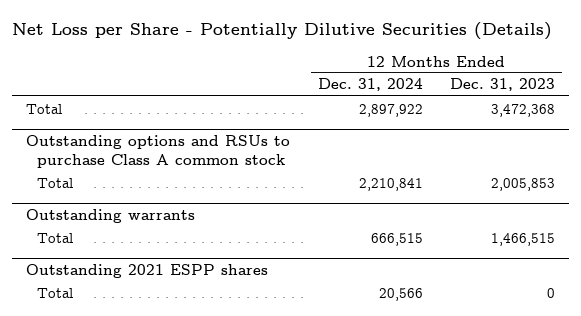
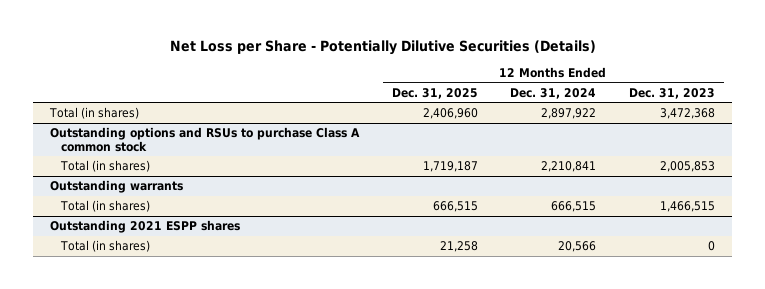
- | 12 Months Ended Dec. 31, 2024 | 12 Months Ended Dec. 31, 2023
+ | 12 Months Ended Dec. 31, 2025 | 12 Months Ended Dec. 31, 2024 | 12 Months Ended Dec. 31, 2023
- Total | 2,897,922 | 3,472,368
+ Total (in shares) | 2,406,960 | 2,897,922 | 3,472,368
@ Outstanding options and RSUs to purchase Class A common stock
- Total | 2,210,841 | 2,005,853
+ Total (in shares) | 1,719,187 | 2,210,841 | 2,005,853
@ Outstanding warrants
- Total | 666,515 | 1,466,515
+ Total (in shares) | 666,515 | 666,515 | 1,466,515
@ Outstanding 2021 ESPP shares
- Total | 20,566 | 0
+ Total (in shares) | 21,258 | 20,566 | 0

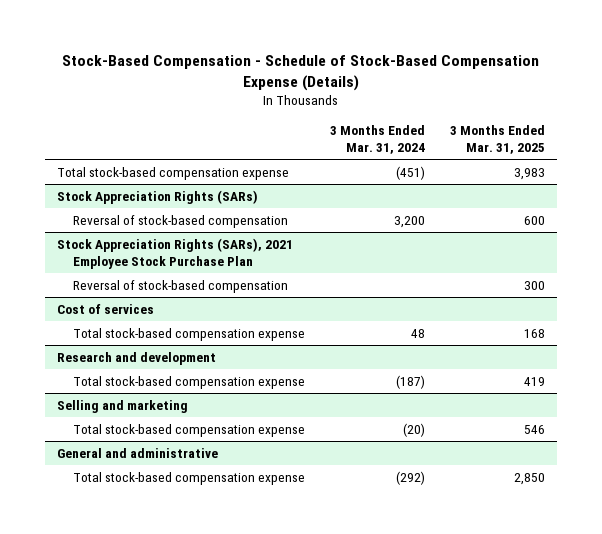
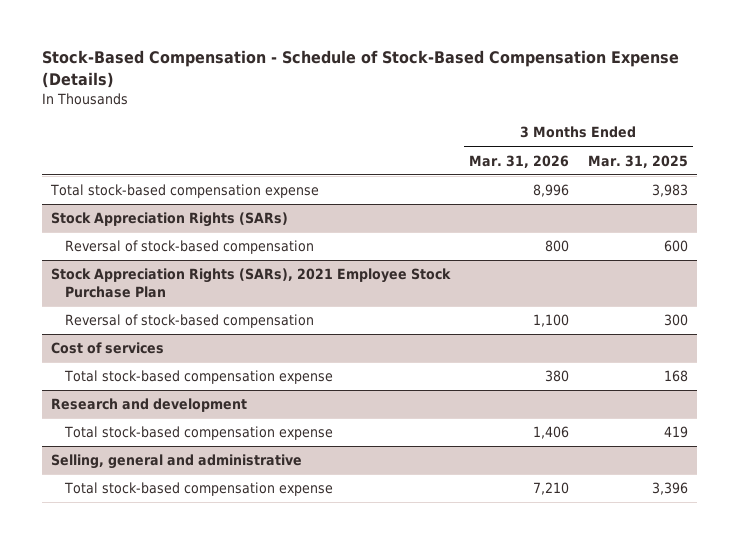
- | 3 Months Ended Mar. 31, 2024 | 3 Months Ended Mar. 31, 2025
+ | 3 Months Ended Mar. 31, 2026 | 3 Months Ended Mar. 31, 2025
- Selling and marketing
- Total stock-based compensation expense | (20) | 546
- General and administrative
- Total stock-based compensation expense | (292) | 2,850
+ Selling, general and administrative
+ Total stock-based compensation expense | 7,210 | 3,396

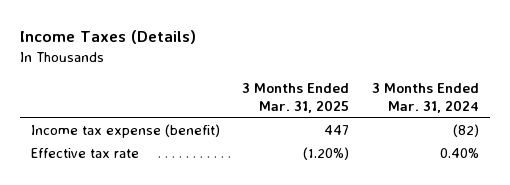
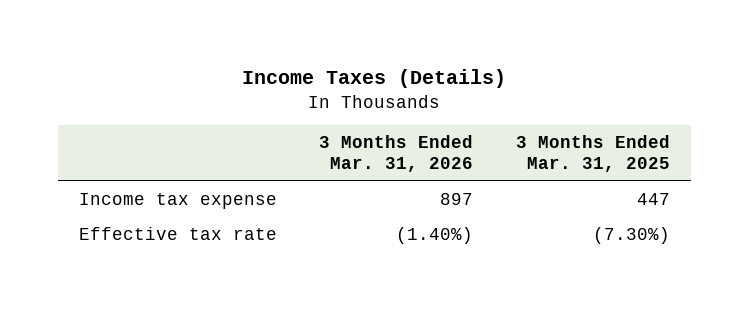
- | 3 Months Ended Mar. 31, 2025 | 3 Months Ended Mar. 31, 2024
+ | 3 Months Ended Mar. 31, 2026 | 3 Months Ended Mar. 31, 2025
- Income tax expense (benefit) | 447 | (82)
- Effective tax rate | (1.20%) | 0.40%
+ Income tax expense | 897 | 447
+ Effective tax rate | (1.40%) | (7.30%)

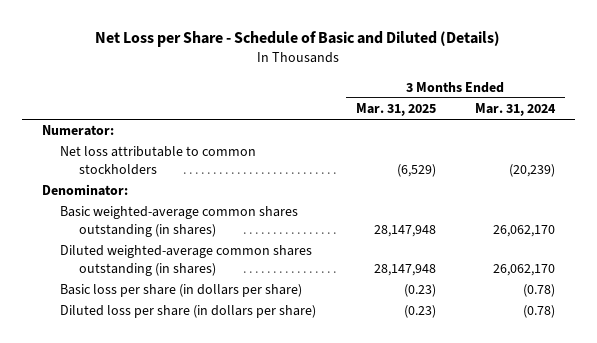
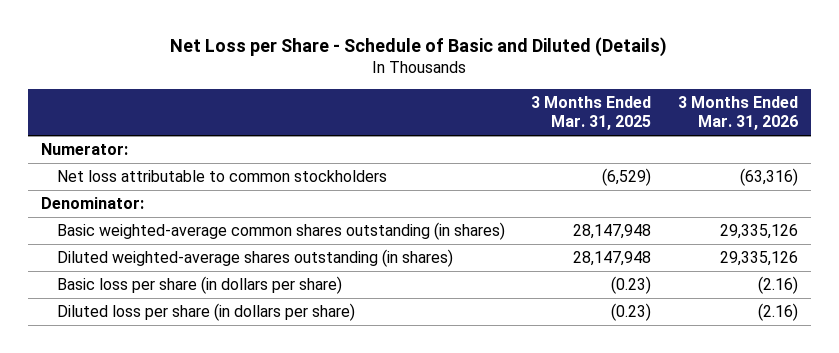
- | 3 Months Ended Mar. 31, 2025 | 3 Months Ended Mar. 31, 2024
+ | 3 Months Ended Mar. 31, 2025 | 3 Months Ended Mar. 31, 2026
- Diluted weighted-average common shares outstanding (in shares) | 28,147,948 | 26,062,170
+ Diluted weighted-average shares outstanding (in shares) | 28,147,948 | 29,335,126

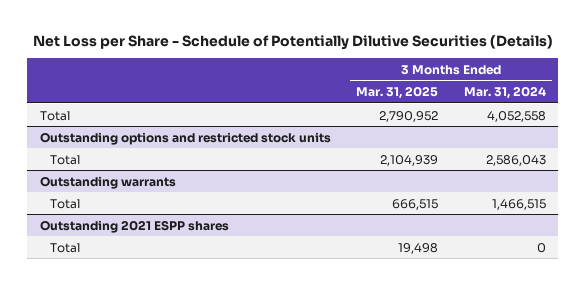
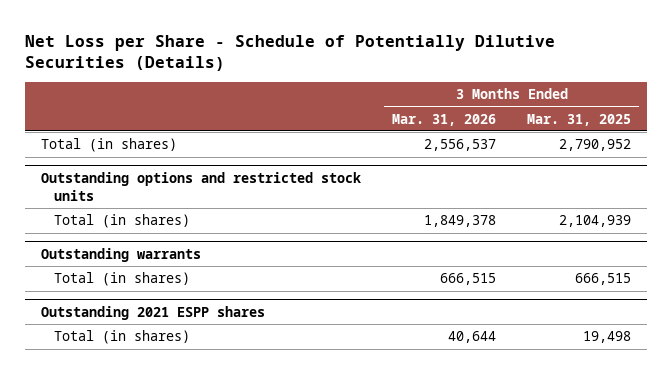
- | 3 Months Ended Mar. 31, 2025 | 3 Months Ended Mar. 31, 2024
+ | 3 Months Ended Mar. 31, 2026 | 3 Months Ended Mar. 31, 2025
- Total | 2,790,952 | 4,052,558
+ Total (in shares) | 2,556,537 | 2,790,952
@ Outstanding options and restricted stock units
- Total | 2,104,939 | 2,586,043
+ Total (in shares) | 1,849,378 | 2,104,939
@ Outstanding warrants
- Total | 666,515 | 1,466,515
+ Total (in shares) | 666,515 | 666,515
@ Outstanding 2021 ESPP shares
- Total | 19,498 | 0
+ Total (in shares) | 40,644 | 19,498

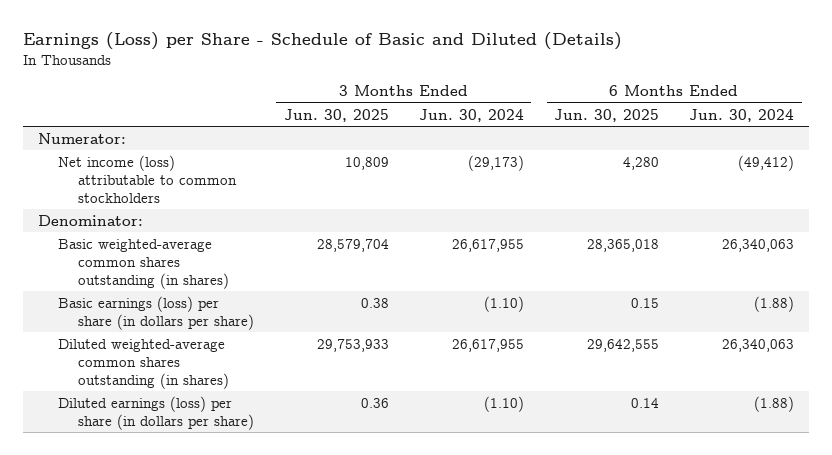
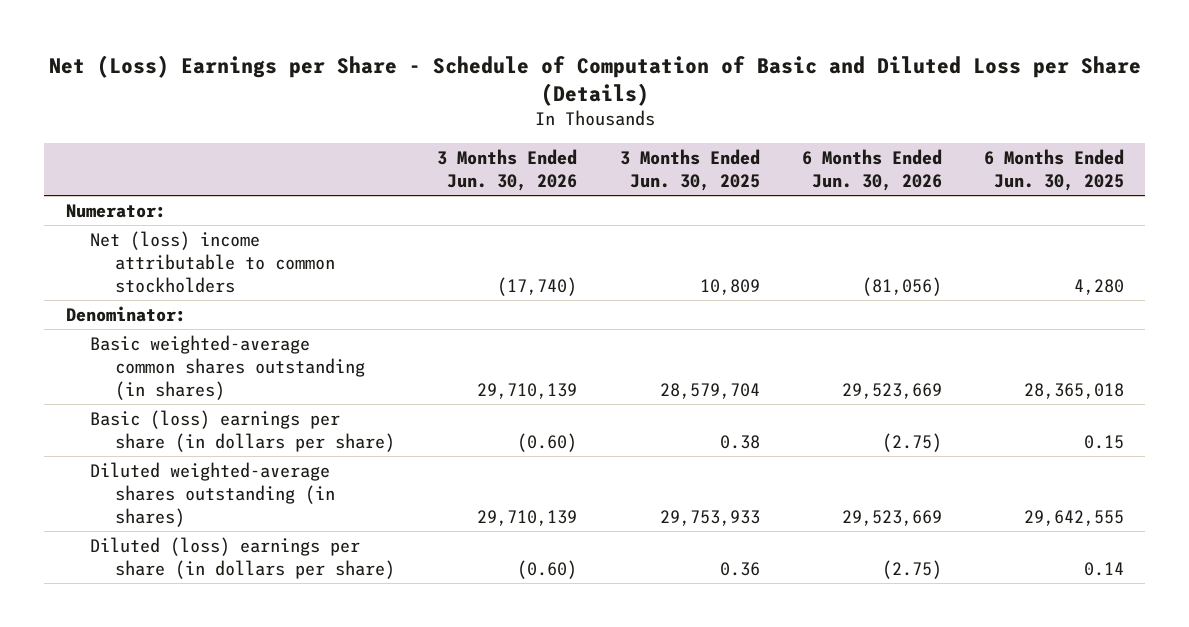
- Earnings (Loss) per Share - Schedule of Basic and Diluted (Details)
+ Net (Loss) Earnings per Share - Schedule of Computation of Basic and Diluted Loss per Share (Details)
- | 3 Months Ended Jun. 30, 2025 | 3 Months Ended Jun. 30, 2024 | 6 Months Ended Jun. 30, 2025 | 6 Months Ended Jun. 30, 2024
+ | 3 Months Ended Jun. 30, 2026 | 3 Months Ended Jun. 30, 2025 | 6 Months Ended Jun. 30, 2026 | 6 Months Ended Jun. 30, 2025
- Net income (loss) attributable to common stockholders | 10,809 | (29,173) | 4,280 | (49,412)
+ Net (loss) income attributable to common stockholders | (17,740) | 10,809 | (81,056) | 4,280
- Basic earnings (loss) per share (in dollars per share) | 0.38 | (1.10) | 0.15 | (1.88)
- Diluted weighted-average common shares outstanding (in shares) | 29,753,933 | 26,617,955 | 29,642,555 | 26,340,063
- Diluted earnings (loss) per share (in dollars per share) | 0.36 | (1.10) | 0.14 | (1.88)
+ Basic (loss) earnings per share (in dollars per share) | (0.60) | 0.38 | (2.75) | 0.15
+ Diluted weighted-average shares outstanding (in shares) | 29,710,139 | 29,753,933 | 29,523,669 | 29,642,555
+ Diluted (loss) earnings per share (in dollars per share) | (0.60) | 0.36 | (2.75) | 0.14

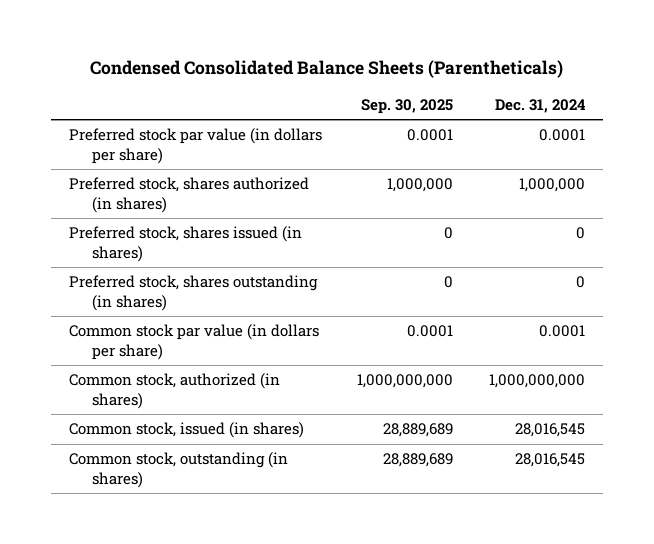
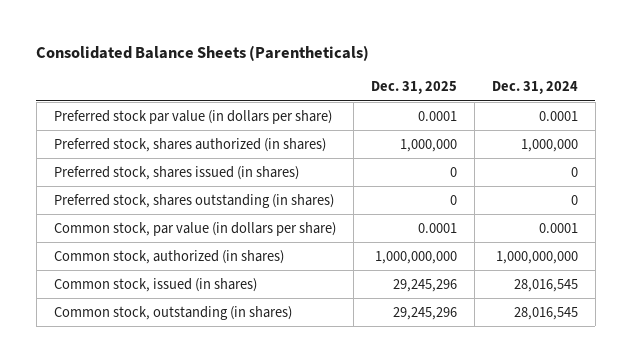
- Condensed Consolidated Balance Sheets (Parentheticals)
+ Consolidated Balance Sheets (Parentheticals)
- | Sep. 30, 2025 | Dec. 31, 2024
+ | Dec. 31, 2025 | Dec. 31, 2024
- Common stock par value (in dollars per share) | 0.0001 | 0.0001
+ Common stock, par value (in dollars per share) | 0.0001 | 0.0001

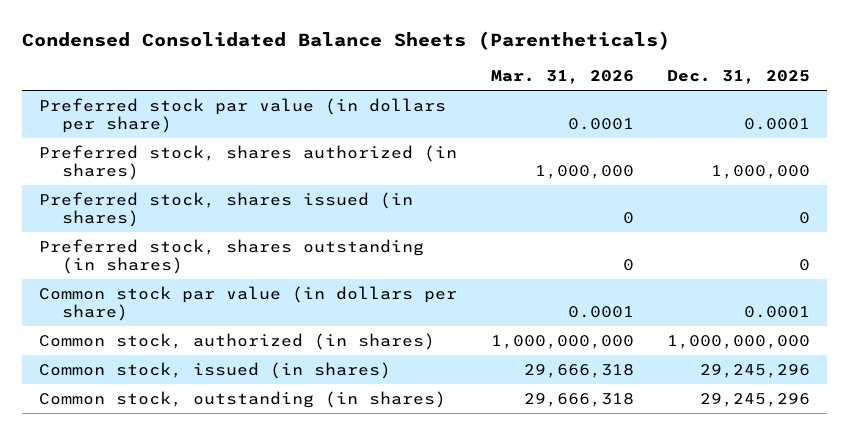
- Consolidated Balance Sheets (Parentheticals)
+ Condensed Consolidated Balance Sheets (Parentheticals)
- | Dec. 31, 2025 | Dec. 31, 2024
+ | Mar. 31, 2026 | Dec. 31, 2025
- Common stock, par value (in dollars per share) | 0.0001 | 0.0001
+ Common stock par value (in dollars per share) | 0.0001 | 0.0001

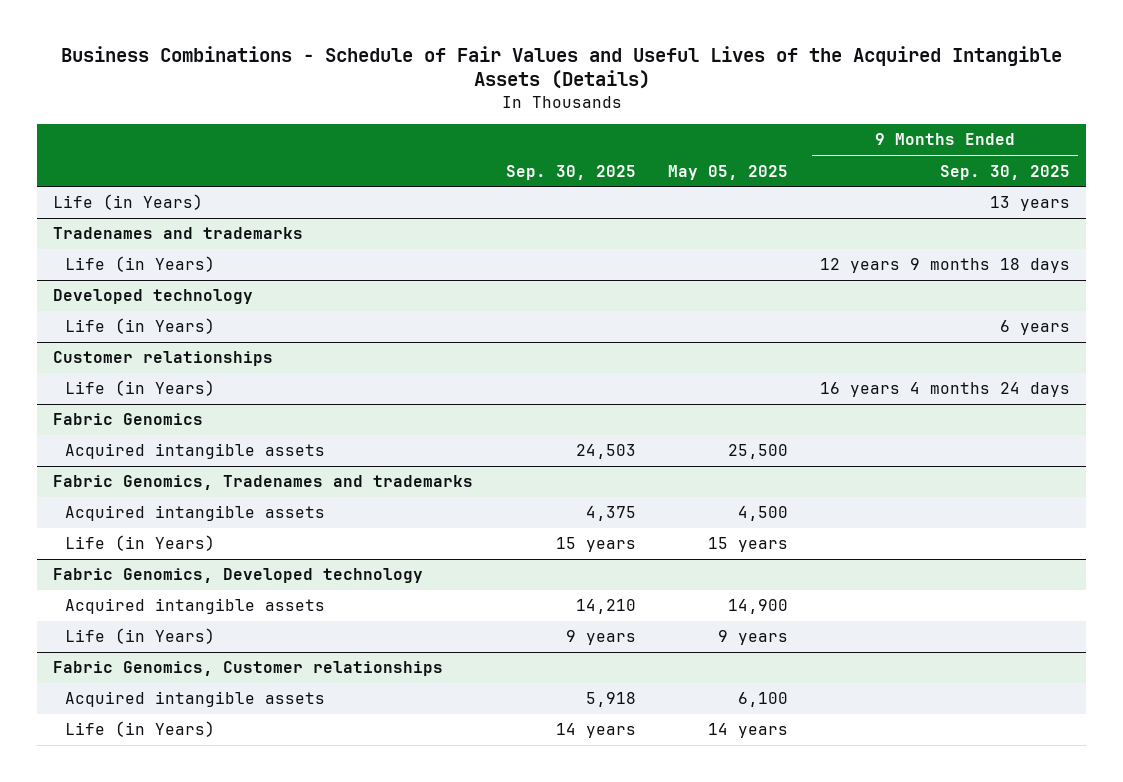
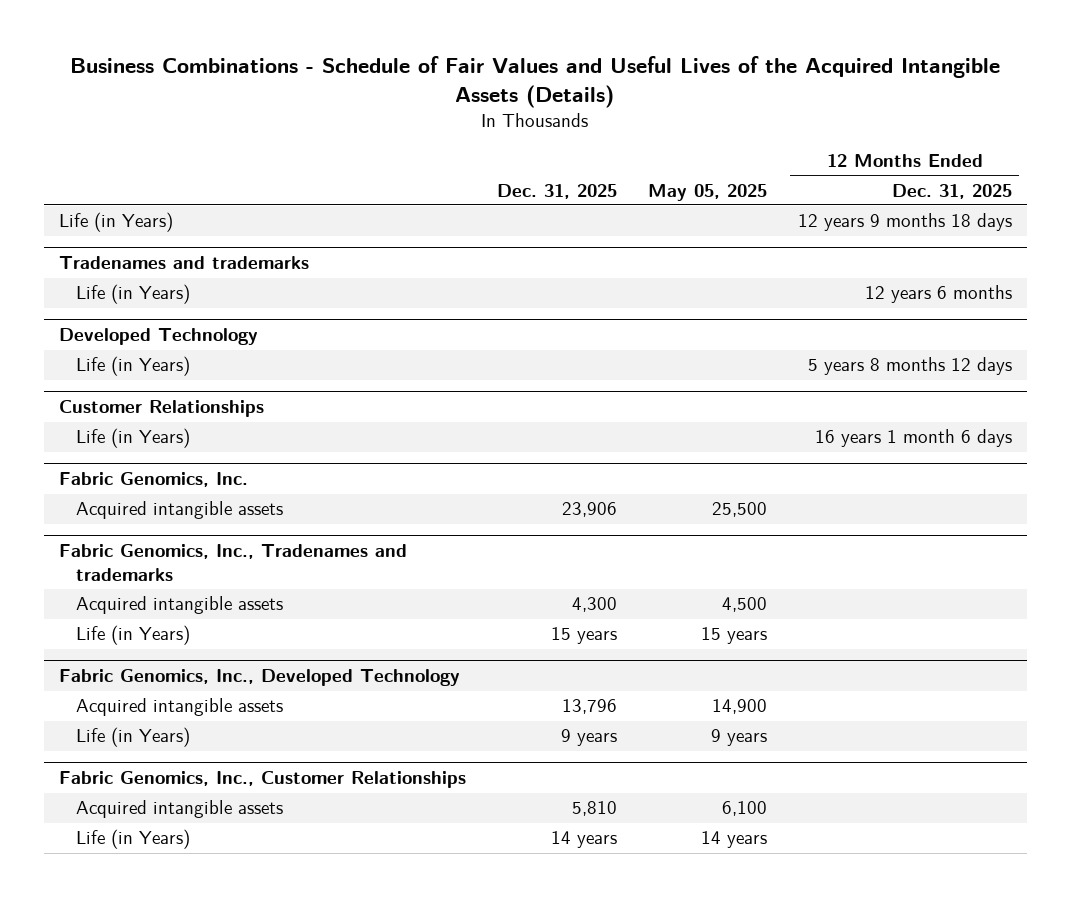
- | Sep. 30, 2025 | May 05, 2025 | 9 Months Ended Sep. 30, 2025
+ | Dec. 31, 2025 | May 05, 2025 | 12 Months Ended Dec. 31, 2025
- Developed technology
+ Developed Technology
- Customer relationships
+ Customer Relationships
- Fabric Genomics
+ Fabric Genomics, Inc.
- Fabric Genomics, Tradenames and trademarks
+ Fabric Genomics, Inc., Tradenames and trademarks
- Fabric Genomics, Developed technology
+ Fabric Genomics, Inc., Developed Technology
- Fabric Genomics, Customer relationships
+ Fabric Genomics, Inc., Customer Relationships

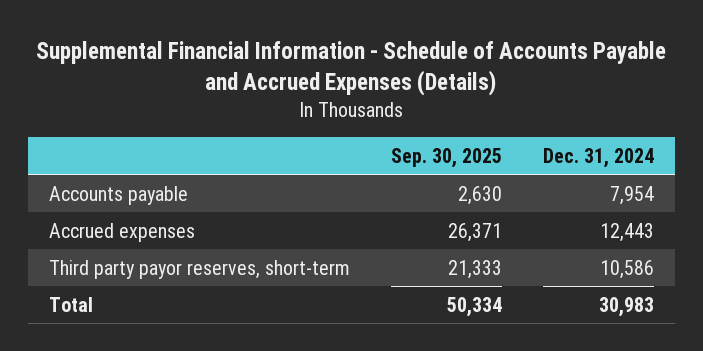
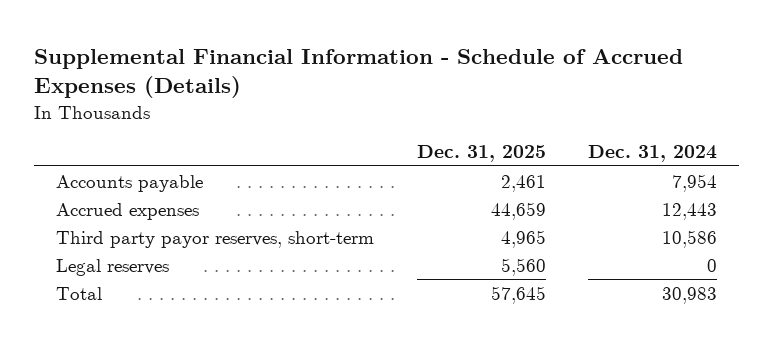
- Supplemental Financial Information - Schedule of Accounts Payable and Accrued Expenses (Details)
+ Supplemental Financial Information - Schedule of Accrued Expenses (Details)
- | Sep. 30, 2025 | Dec. 31, 2024
+ | Dec. 31, 2025 | Dec. 31, 2024
+ Legal reserves | 5,560 | 0

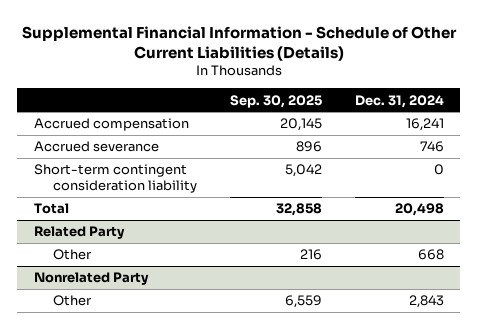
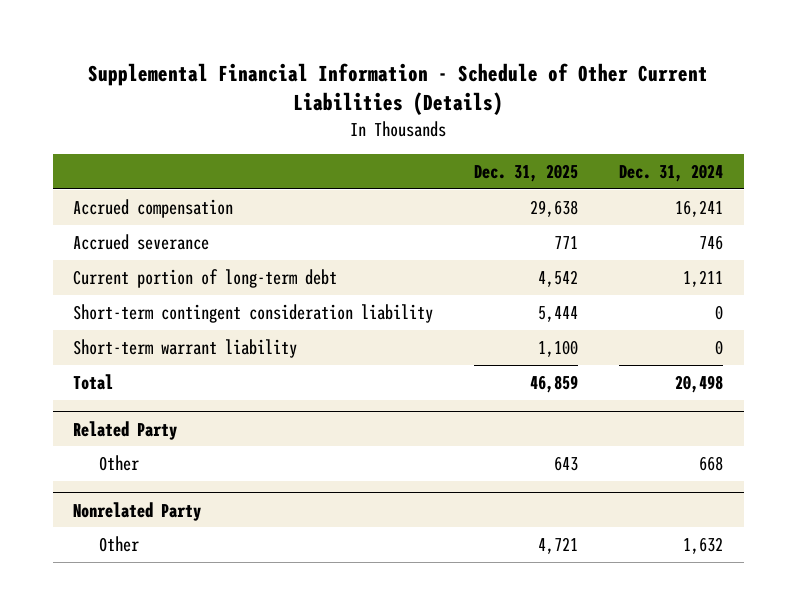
- | Sep. 30, 2025 | Dec. 31, 2024
+ | Dec. 31, 2025 | Dec. 31, 2024
+ Current portion of long-term debt | 4,542 | 1,211
+ Short-term warrant liability | 1,100 | 0
@ Nonrelated Party
- Other | 6,559 | 2,843
+ Other | 4,721 | 1,632

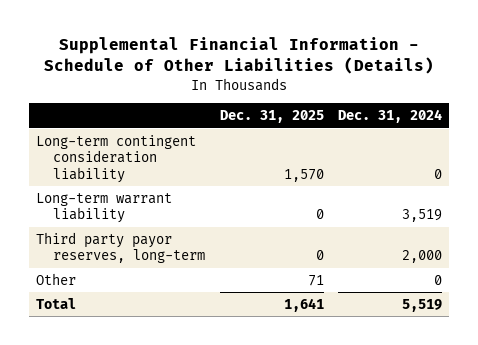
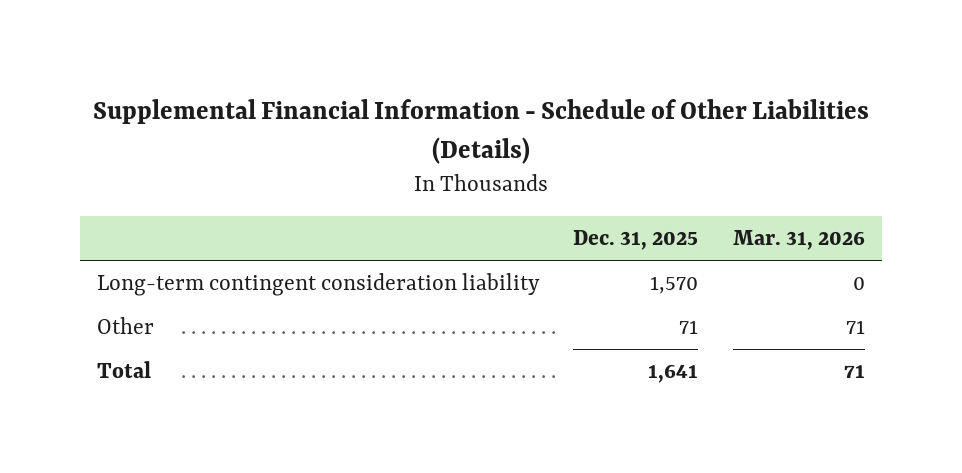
- | Dec. 31, 2025 | Dec. 31, 2024
+ | Dec. 31, 2025 | Mar. 31, 2026
- Long-term warrant liability | 0 | 3,519
- Third party payor reserves, long-term | 0 | 2,000

